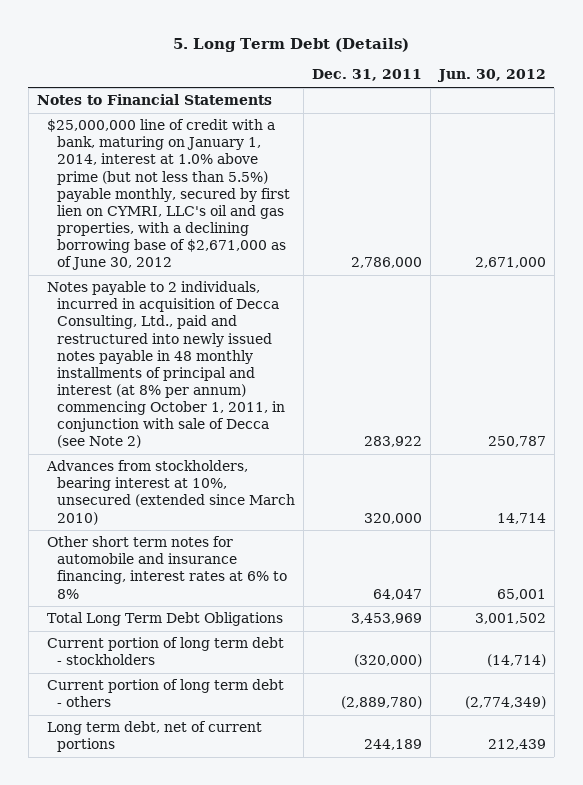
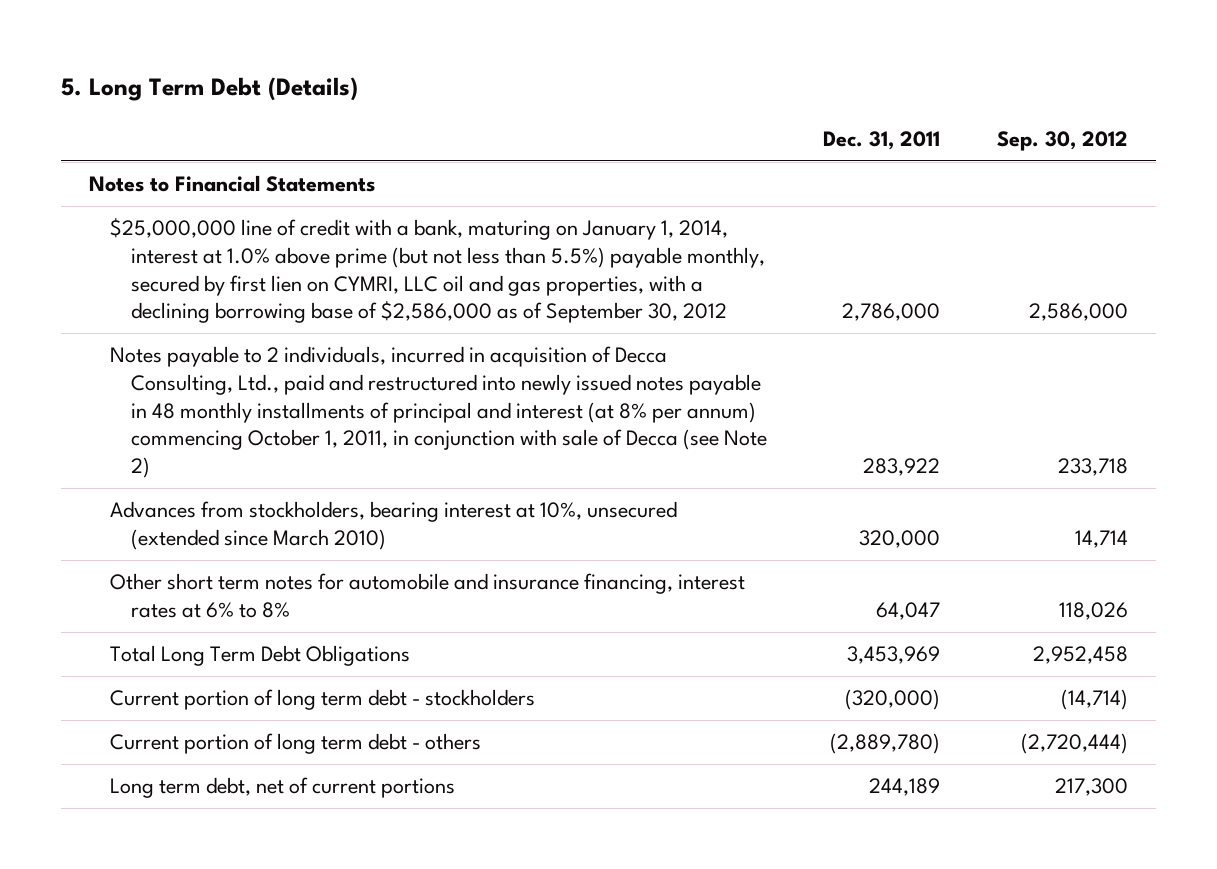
- | Dec. 31, 2011 | Jun. 30, 2012
+ | Dec. 31, 2011 | Sep. 30, 2012
- $25,000,000 line of credit with a bank, maturing on January 1, 2014, interest at 1.0% above prime (but not less than 5.5%) payable monthly, secured by first lien on CYMRI, LLC's oil and gas properties, with a declining borrowing base of $2,671,000 as of June 30, 2012 | 2,786,000 | 2,671,000
+ $25,000,000 line of credit with a bank, maturing on January 1, 2014, interest at 1.0% above prime (but not less than 5.5%) payable monthly, secured by first lien on CYMRI, LLC oil and gas properties, with a declining borrowing base of $2,586,000 as of September 30, 2012 | 2,786,000 | 2,586,000

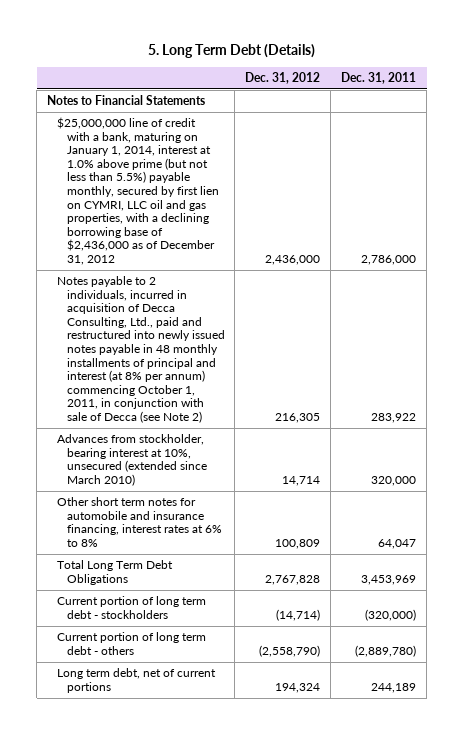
- | Dec. 31, 2011 | Sep. 30, 2012
+ | Dec. 31, 2012 | Dec. 31, 2011
- $25,000,000 line of credit with a bank, maturing on January 1, 2014, interest at 1.0% above prime (but not less than 5.5%) payable monthly, secured by first lien on CYMRI, LLC oil and gas properties, with a declining borrowing base of $2,586,000 as of September 30, 2012 | 2,786,000 | 2,586,000
+ $25,000,000 line of credit with a bank, maturing on January 1, 2014, interest at 1.0% above prime (but not less than 5.5%) payable monthly, secured by first lien on CYMRI, LLC oil and gas properties, with a declining borrowing base of $2,436,000 as of December 31, 2012 | 2,436,000 | 2,786,000
- Advances from stockholders, bearing interest at 10%, unsecured (extended since March 2010) | 320,000 | 14,714
+ Advances from stockholder, bearing interest at 10%, unsecured (extended since March 2010) | 14,714 | 320,000

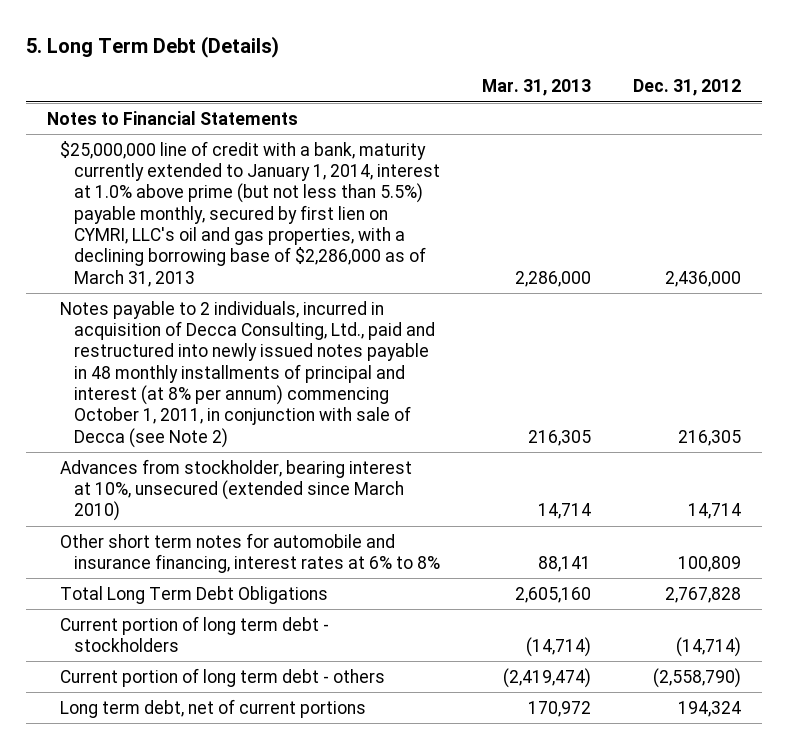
- | Dec. 31, 2012 | Dec. 31, 2011
+ | Mar. 31, 2013 | Dec. 31, 2012
- $25,000,000 line of credit with a bank, maturing on January 1, 2014, interest at 1.0% above prime (but not less than 5.5%) payable monthly, secured by first lien on CYMRI, LLC oil and gas properties, with a declining borrowing base of $2,436,000 as of December 31, 2012 | 2,436,000 | 2,786,000
+ $25,000,000 line of credit with a bank, maturity currently extended to January 1, 2014, interest at 1.0% above prime (but not less than 5.5%) payable monthly, secured by first lien on CYMRI, LLC's oil and gas properties, with a declining borrowing base of $2,286,000 as of March 31, 2013 | 2,286,000 | 2,436,000

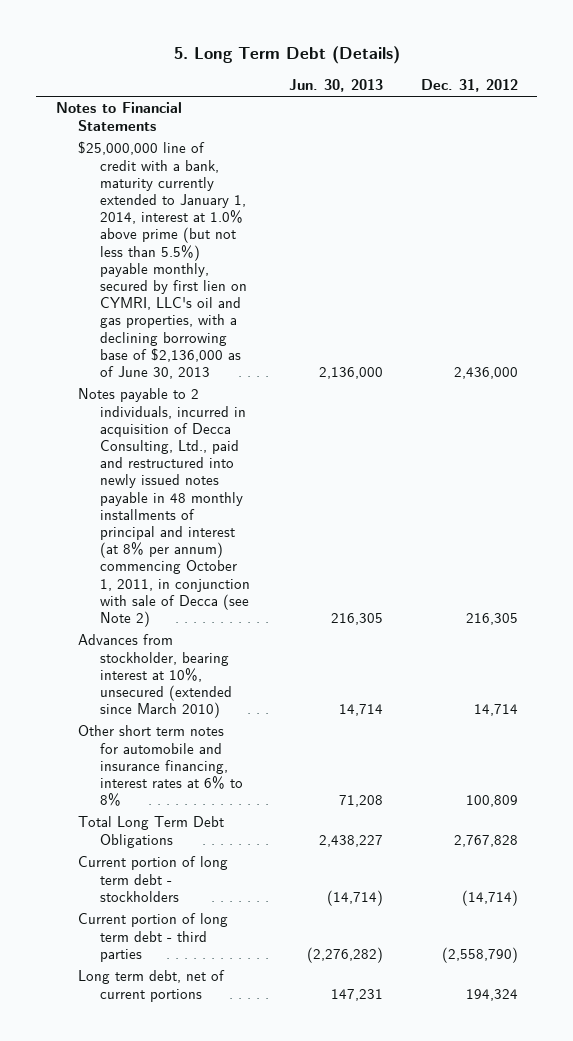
- | Mar. 31, 2013 | Dec. 31, 2012
+ | Jun. 30, 2013 | Dec. 31, 2012
- $25,000,000 line of credit with a bank, maturity currently extended to January 1, 2014, interest at 1.0% above prime (but not less than 5.5%) payable monthly, secured by first lien on CYMRI, LLC's oil and gas properties, with a declining borrowing base of $2,286,000 as of March 31, 2013 | 2,286,000 | 2,436,000
+ $25,000,000 line of credit with a bank, maturity currently extended to January 1, 2014, interest at 1.0% above prime (but not less than 5.5%) payable monthly, secured by first lien on CYMRI, LLC's oil and gas properties, with a declining borrowing base of $2,136,000 as of June 30, 2013 | 2,136,000 | 2,436,000
- Current portion of long term debt - others | (2,419,474) | (2,558,790)
+ Current portion of long term debt - third parties | (2,276,282) | (2,558,790)

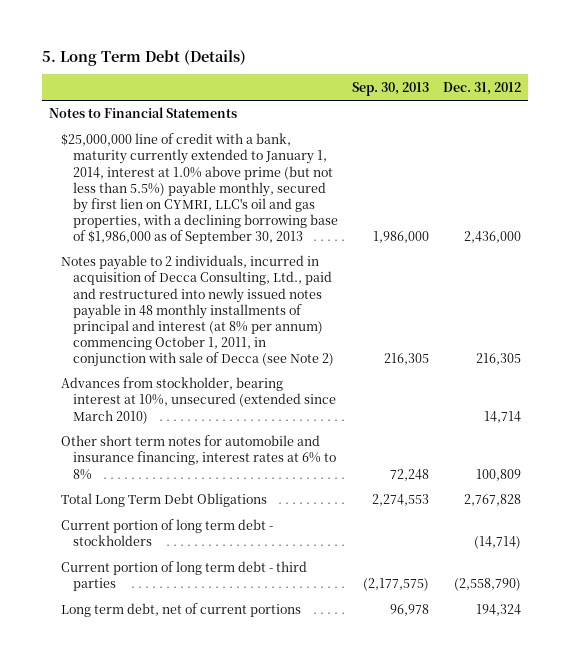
- | Jun. 30, 2013 | Dec. 31, 2012
+ | Sep. 30, 2013 | Dec. 31, 2012
- $25,000,000 line of credit with a bank, maturity currently extended to January 1, 2014, interest at 1.0% above prime (but not less than 5.5%) payable monthly, secured by first lien on CYMRI, LLC's oil and gas properties, with a declining borrowing base of $2,136,000 as of June 30, 2013 | 2,136,000 | 2,436,000
+ $25,000,000 line of credit with a bank, maturity currently extended to January 1, 2014, interest at 1.0% above prime (but not less than 5.5%) payable monthly, secured by first lien on CYMRI, LLC's oil and gas properties, with a declining borrowing base of $1,986,000 as of September 30, 2013 | 1,986,000 | 2,436,000

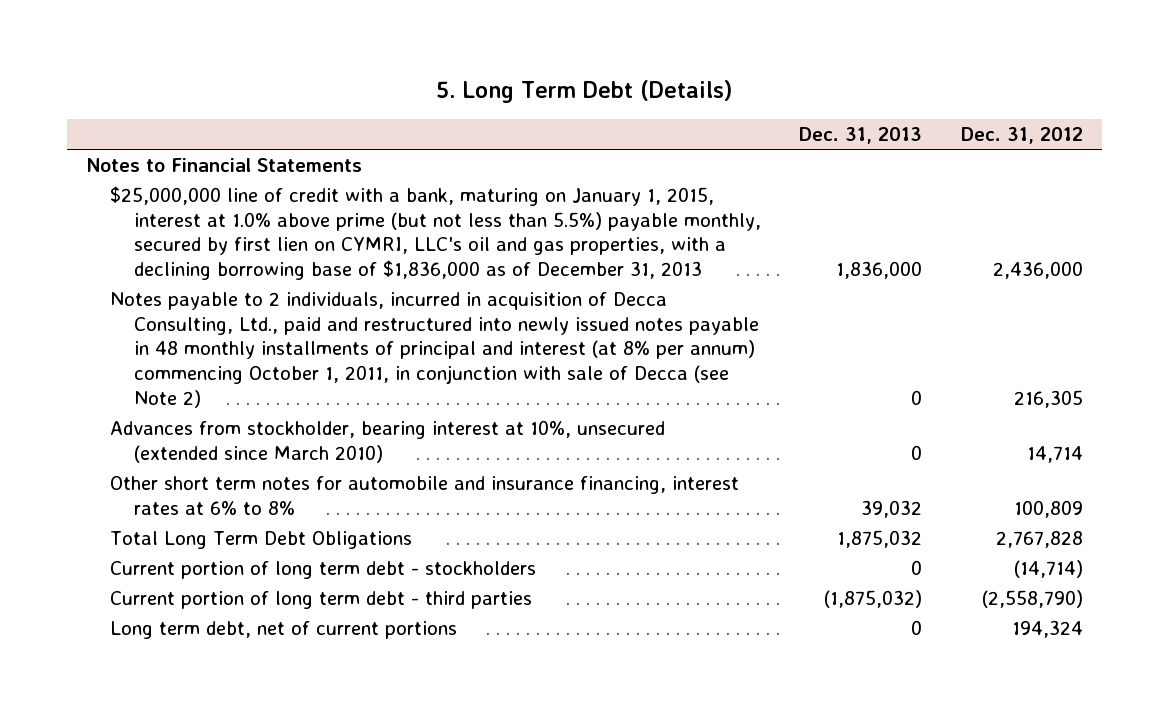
- | Sep. 30, 2013 | Dec. 31, 2012
+ | Dec. 31, 2013 | Dec. 31, 2012
- $25,000,000 line of credit with a bank, maturity currently extended to January 1, 2014, interest at 1.0% above prime (but not less than 5.5%) payable monthly, secured by first lien on CYMRI, LLC's oil and gas properties, with a declining borrowing base of $1,986,000 as of September 30, 2013 | 1,986,000 | 2,436,000
+ $25,000,000 line of credit with a bank, maturing on January 1, 2015, interest at 1.0% above prime (but not less than 5.5%) payable monthly, secured by first lien on CYMRI, LLC's oil and gas properties, with a declining borrowing base of $1,836,000 as of December 31, 2013 | 1,836,000 | 2,436,000

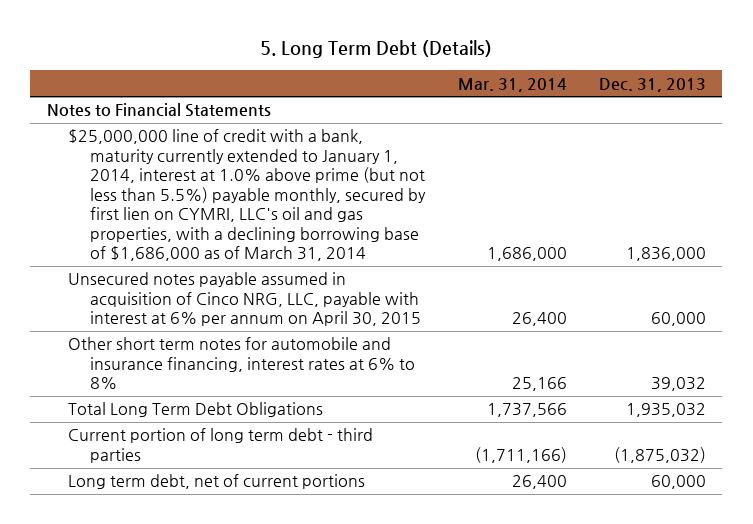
- | Dec. 31, 2013 | Dec. 31, 2012
+ | Mar. 31, 2014 | Dec. 31, 2013
- $25,000,000 line of credit with a bank, maturing on January 1, 2015, interest at 1.0% above prime (but not less than 5.5%) payable monthly, secured by first lien on CYMRI, LLC's oil and gas properties, with a declining borrowing base of $1,836,000 as of December 31, 2013 | 1,836,000 | 2,436,000
- Notes payable to 2 individuals, incurred in acquisition of Decca Consulting, Ltd., paid and restructured into newly issued notes payable in 48 monthly installments of principal and interest (at 8% per annum) commencing October 1, 2011, in conjunction with sale of Decca (see Note 2) | 0 | 216,305
- Advances from stockholder, bearing interest at 10%, unsecured (extended since March 2010) | 0 | 14,714
+ $25,000,000 line of credit with a bank, maturity currently extended to January 1, 2014, interest at 1.0% above prime (but not less than 5.5%) payable monthly, secured by first lien on CYMRI, LLC's oil and gas properties, with a declining borrowing base of $1,686,000 as of March 31, 2014 | 1,686,000 | 1,836,000
+ Unsecured notes payable assumed in acquisition of Cinco NRG, LLC, payable with interest at 6% per annum on April 30, 2015 | 26,400 | 60,000
- Total Long Term Debt Obligations | 1,875,032 | 2,767,828
- Current portion of long term debt - stockholders | 0 | (14,714)
+ Total Long Term Debt Obligations | 1,737,566 | 1,935,032
- Long term debt, net of current portions | 0 | 194,324
+ Long term debt, net of current portions | 26,400 | 60,000

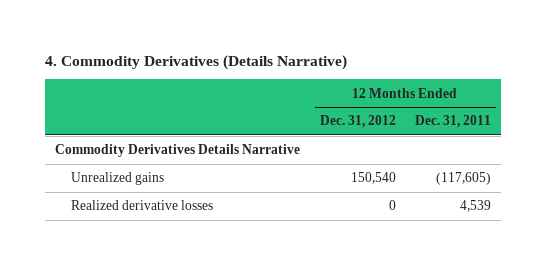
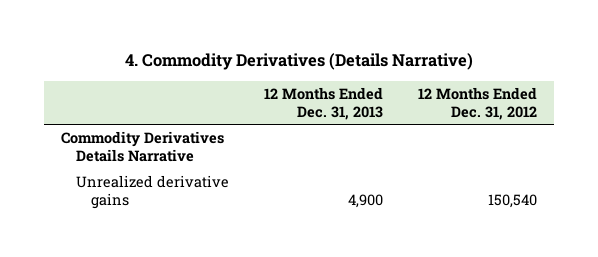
- | 12 Months Ended Dec. 31, 2012 | 12 Months Ended Dec. 31, 2011
+ | 12 Months Ended Dec. 31, 2013 | 12 Months Ended Dec. 31, 2012
- Unrealized gains | 150,540 | (117,605)
- Realized derivative losses | 0 | 4,539
+ Unrealized derivative gains | 4,900 | 150,540

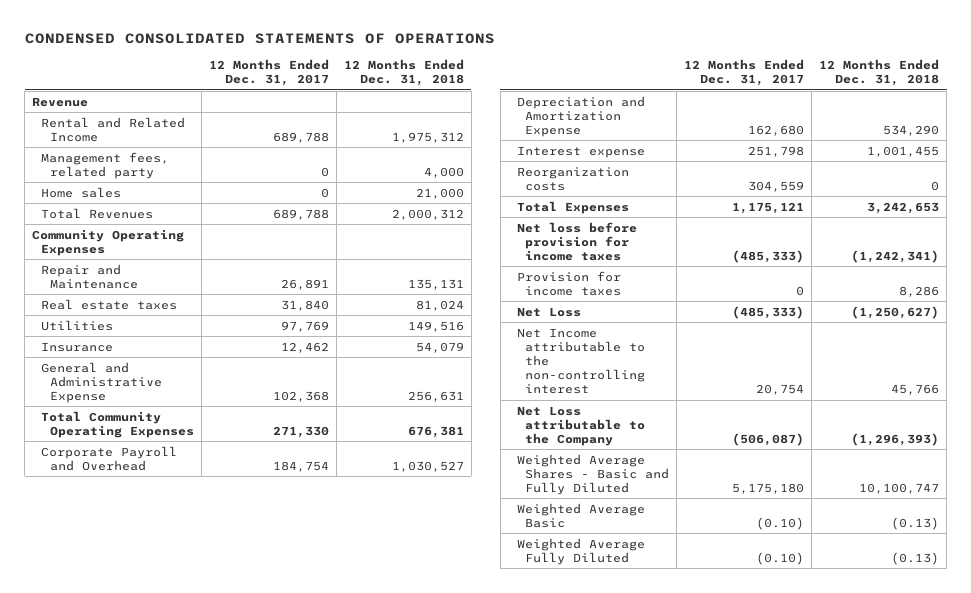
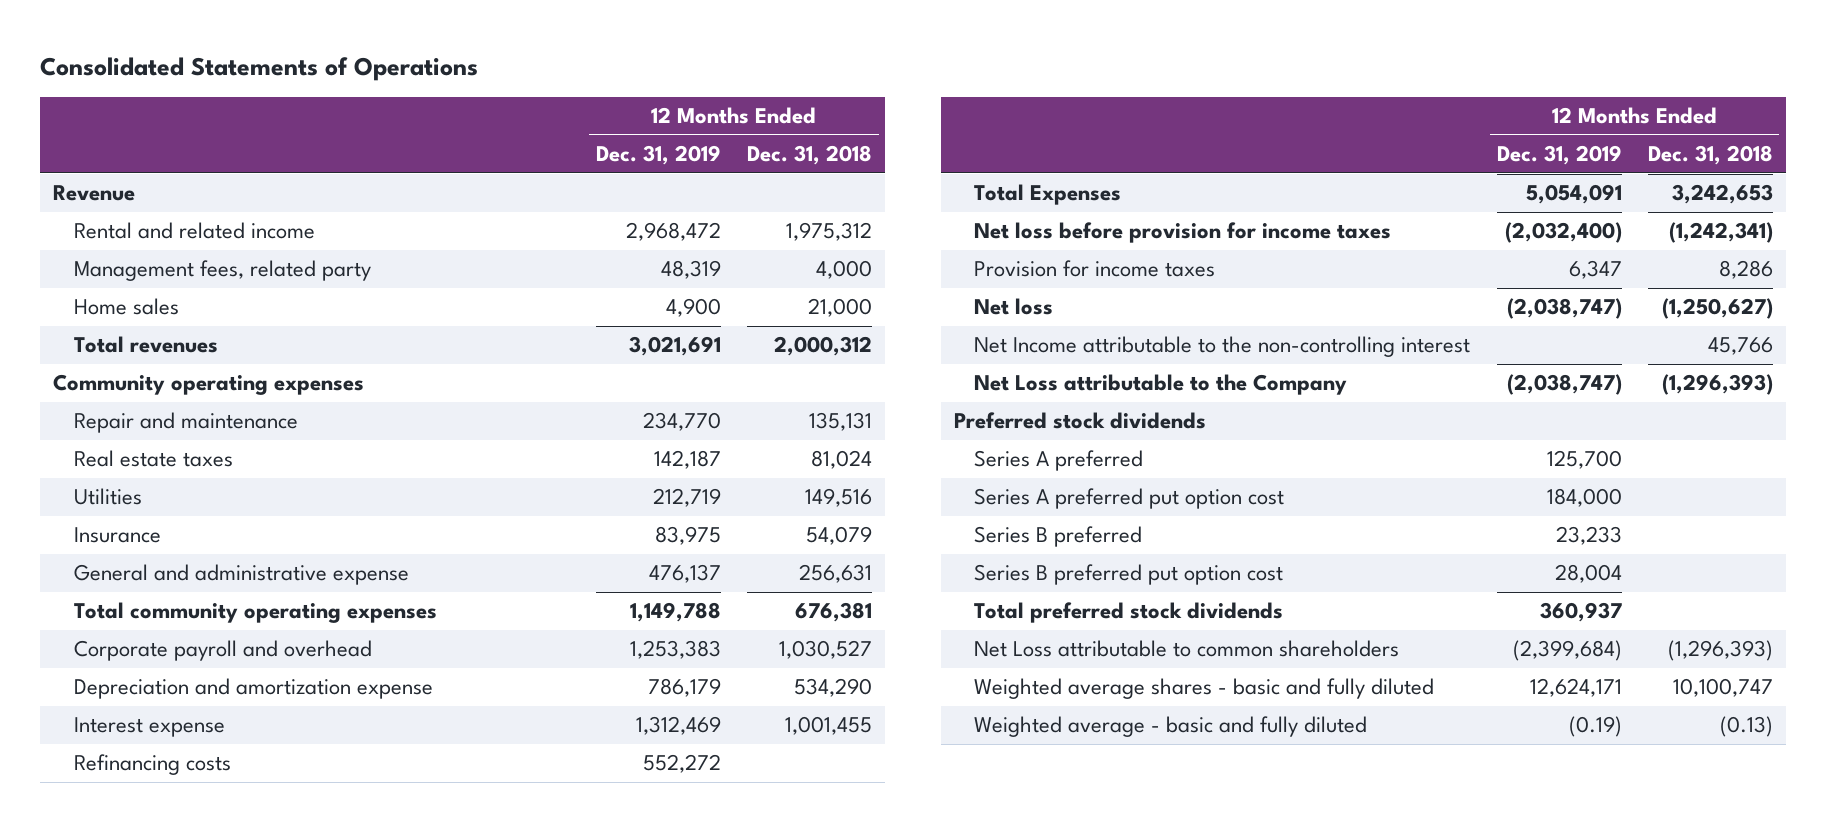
- CONDENSED CONSOLIDATED STATEMENTS OF OPERATIONS
+ Consolidated Statements of Operations
- | 12 Months Ended Dec. 31, 2017 | 12 Months Ended Dec. 31, 2018
+ | 12 Months Ended Dec. 31, 2019 | 12 Months Ended Dec. 31, 2018
- Rental and Related Income | 689,788 | 1,975,312
+ Rental and related income | 2,968,472 | 1,975,312
- Total Revenues | 689,788 | 2,000,312
- Community Operating Expenses
- Repair and Maintenance | 26,891 | 135,131
+ Total revenues | 3,021,691 | 2,000,312
+ Community operating expenses
+ Repair and maintenance | 234,770 | 135,131
- General and Administrative Expense | 102,368 | 256,631
- Total Community Operating Expenses | 271,330 | 676,381
- Corporate Payroll and Overhead | 184,754 | 1,030,527
- Depreciation and Amortization Expense | 162,680 | 534,290
+ General and administrative expense | 476,137 | 256,631
+ Total community operating expenses | 1,149,788 | 676,381
+ Corporate payroll and overhead | 1,253,383 | 1,030,527
+ Depreciation and amortization expense | 786,179 | 534,290
- Reorganization costs | 304,559 | 0
+ Refinancing costs | 552,272 |
- Net Loss | (485,333) | (1,250,627)
+ Net loss | (2,038,747) | (1,250,627)
- Weighted Average Shares - Basic and Fully Diluted | 5,175,180 | 10,100,747
- Weighted Average Basic | (0.10) | (0.13)
- Weighted Average Fully Diluted | (0.10) | (0.13)
+ Preferred stock dividends
+ Series A preferred | 125,700 |
+ Series A preferred put option cost | 184,000 |
+ Series B preferred | 23,233 |
+ Series B preferred put option cost | 28,004 |
+ Total preferred stock dividends | 360,937 |
+ Net Loss attributable to common shareholders | (2,399,684) | (1,296,393)
+ Weighted average shares - basic and fully diluted | 12,624,171 | 10,100,747
+ Weighted average - basic and fully diluted | (0.19) | (0.13)

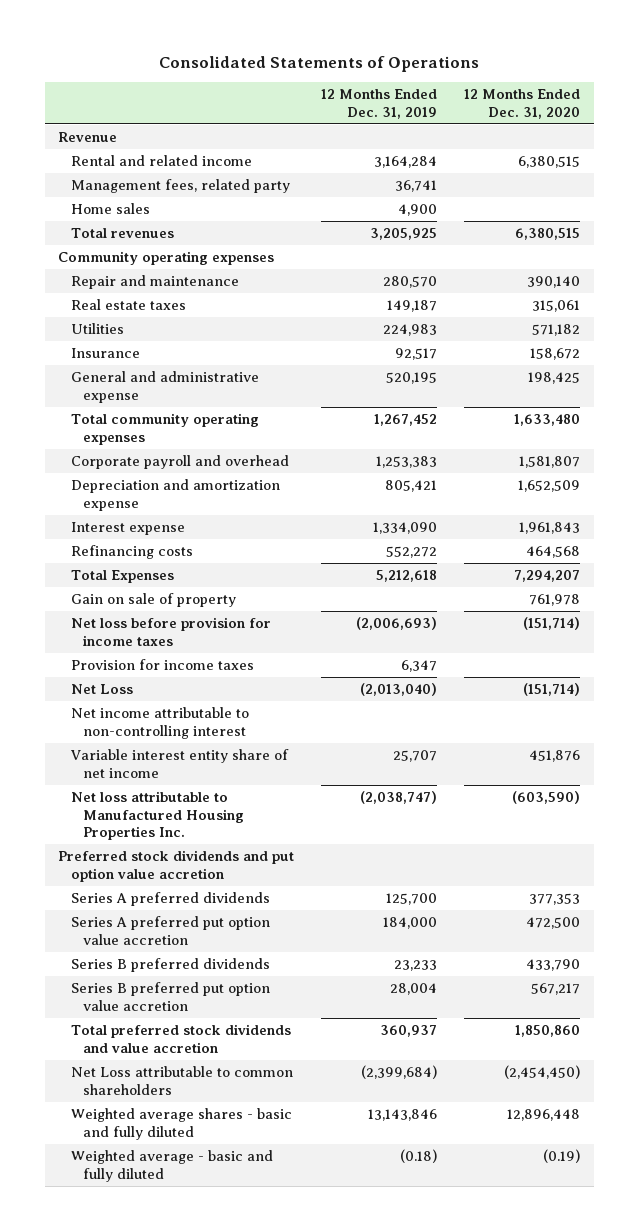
- | 12 Months Ended Dec. 31, 2019 | 12 Months Ended Dec. 31, 2018
+ | 12 Months Ended Dec. 31, 2019 | 12 Months Ended Dec. 31, 2020
- Rental and related income | 2,968,472 | 1,975,312
- Management fees, related party | 48,319 | 4,000
+ Rental and related income | 3,164,284 | 6,380,515
+ Management fees, related party | 36,741 |
- Total revenues | 3,021,691 | 2,000,312
+ Total revenues | 3,205,925 | 6,380,515
- Repair and maintenance | 234,770 | 135,131
- Real estate taxes | 142,187 | 81,024
- Utilities | 212,719 | 149,516
- Insurance | 83,975 | 54,079
- General and administrative expense | 476,137 | 256,631
- Total community operating expenses | 1,149,788 | 676,381
+ Repair and maintenance | 280,570 | 390,140
+ Real estate taxes | 149,187 | 315,061
+ Utilities | 224,983 | 571,182
+ Insurance | 92,517 | 158,672
+ General and administrative expense | 520,195 | 198,425
+ Total community operating expenses | 1,267,452 | 1,633,480
- Depreciation and amortization expense | 786,179 | 534,290
- Interest expense | 1,312,469 | 1,001,455
+ Depreciation and amortization expense | 805,421 | 1,652,509
+ Interest expense | 1,334,090 | 1,961,843
- Total Expenses | 5,054,091 | 3,242,653
- Net loss before provision for income taxes | (2,032,400) | (1,242,341)
+ Total Expenses | 5,212,618 | 7,294,207
+ Gain on sale of property | | 761,978
+ Net loss before provision for income taxes | (2,006,693) | (151,714)
- Net loss | (2,038,747) | (1,250,627)
- Net Income attributable to the non-controlling interest | | 45,766
- Net Loss attributable to the Company | (2,038,747) | (1,296,393)
- Preferred stock dividends
- Series A preferred | 125,700 |
- Series A preferred put option cost | 184,000 |
- Series B preferred | 23,233 |
- Series B preferred put option cost | 28,004 |
- Total preferred stock dividends | 360,937 |
+ Net Loss | (2,013,040) | (151,714)
+ Net income attributable to non-controlling interest
+ Variable interest entity share of net income | 25,707 | 451,876
+ Net loss attributable to Manufactured Housing Properties Inc. | (2,038,747) | (603,590)
+ Preferred stock dividends and put option value accretion
+ Series A preferred dividends | 125,700 | 377,353
+ Series A preferred put option value accretion | 184,000 | 472,500
+ Series B preferred dividends | 23,233 | 433,790
+ Series B preferred put option value accretion | 28,004 | 567,217
+ Total preferred stock dividends and value accretion | 360,937 | 1,850,860
- Weighted average shares - basic and fully diluted | 12,624,171 | 10,100,747
- Weighted average - basic and fully diluted | (0.19) | (0.13)
+ Weighted average shares - basic and fully diluted | 13,143,846 | 12,896,448
+ Weighted average - basic and fully diluted | (0.18) | (0.19)

